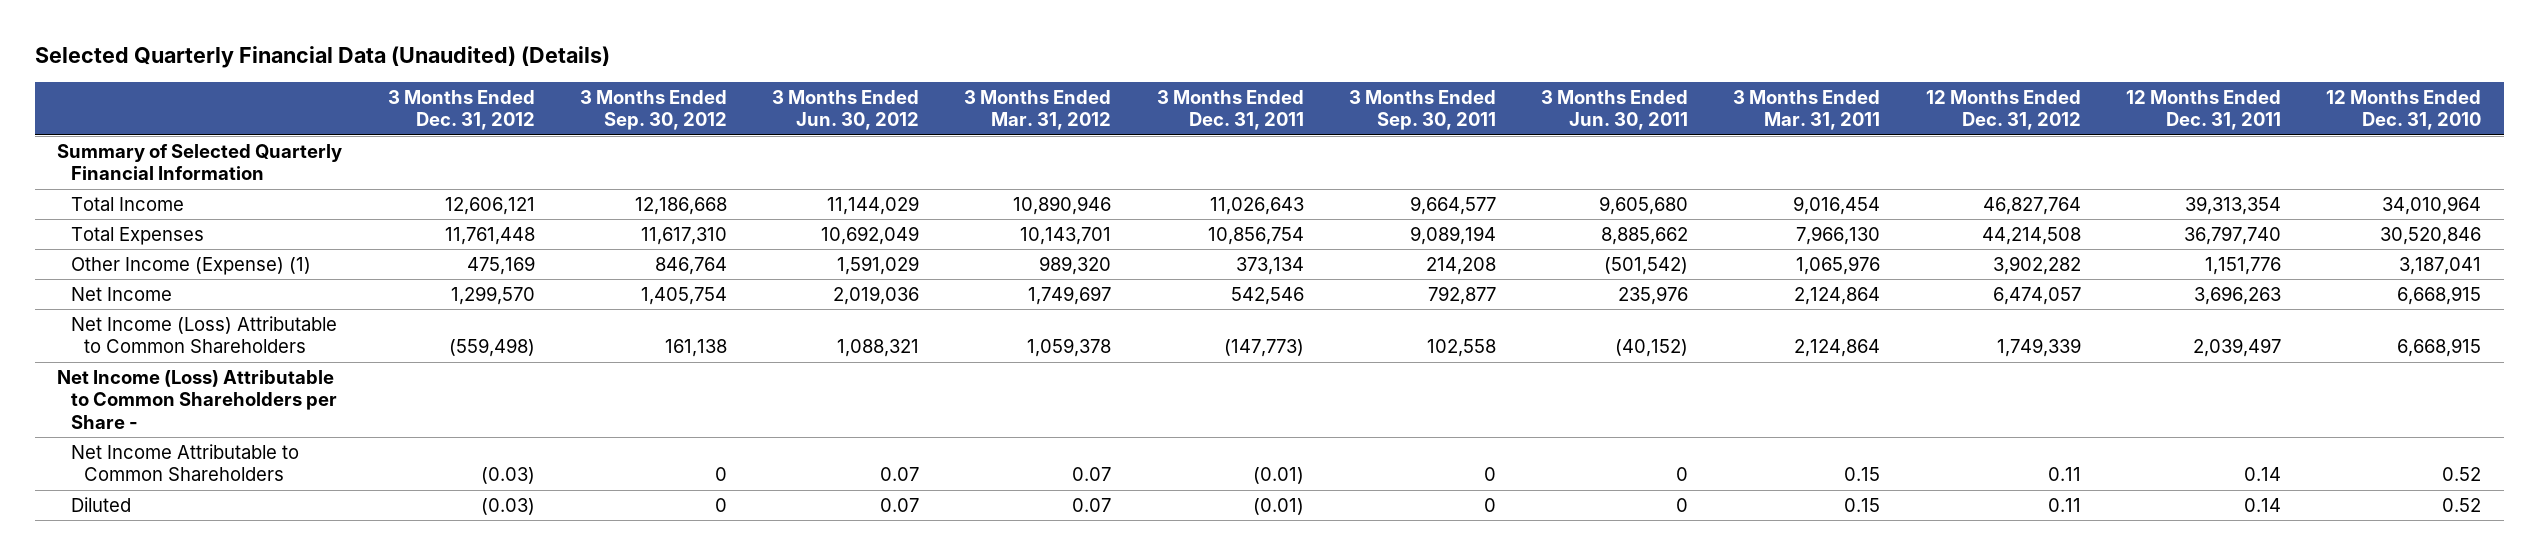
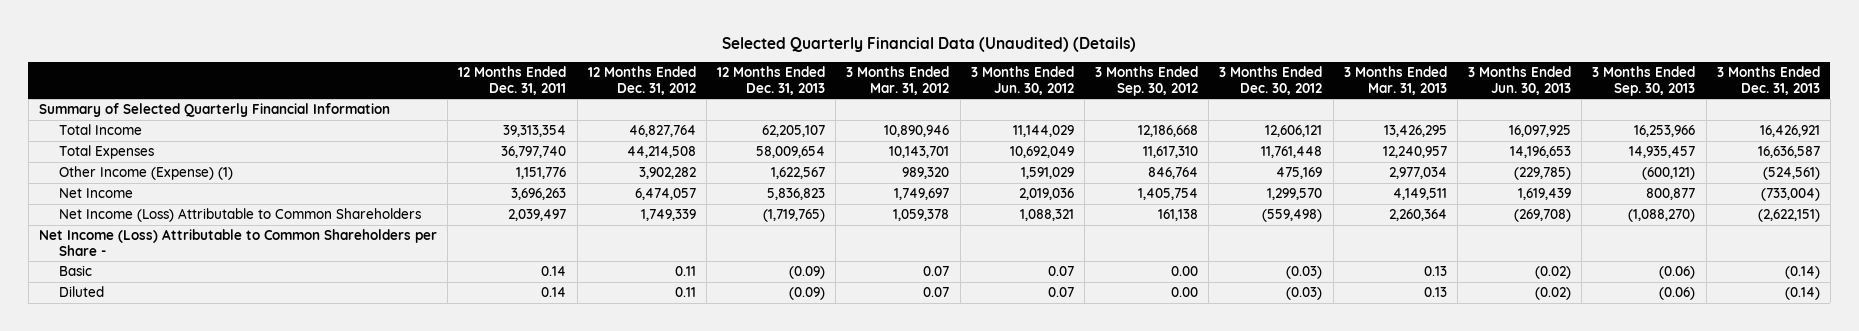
- | 3 Months Ended Dec. 31, 2012 | 3 Months Ended Sep. 30, 2012 | 3 Months Ended Jun. 30, 2012 | 3 Months Ended Mar. 31, 2012 | 3 Months Ended Dec. 31, 2011 | 3 Months Ended Sep. 30, 2011 | 3 Months Ended Jun. 30, 2011 | 3 Months Ended Mar. 31, 2011 | 12 Months Ended Dec. 31, 2012 | 12 Months Ended Dec. 31, 2011 | 12 Months Ended Dec. 31, 2010
+ | 12 Months Ended Dec. 31, 2011 | 12 Months Ended Dec. 31, 2012 | 12 Months Ended Dec. 31, 2013 | 3 Months Ended Mar. 31, 2012 | 3 Months Ended Jun. 30, 2012 | 3 Months Ended Sep. 30, 2012 | 3 Months Ended Dec. 30, 2012 | 3 Months Ended Mar. 31, 2013 | 3 Months Ended Jun. 30, 2013 | 3 Months Ended Sep. 30, 2013 | 3 Months Ended Dec. 31, 2013
- Net Income Attributable to Common Shareholders | (0.03) | 0 | 0.07 | 0.07 | (0.01) | 0 | 0 | 0.15 | 0.11 | 0.14 | 0.52
- Diluted | (0.03) | 0 | 0.07 | 0.07 | (0.01) | 0 | 0 | 0.15 | 0.11 | 0.14 | 0.52
+ Basic | 0.14 | 0.11 | (0.09) | 0.07 | 0.07 | 0.00 | (0.03) | 0.13 | (0.02) | (0.06) | (0.14)
+ Diluted | 0.14 | 0.11 | (0.09) | 0.07 | 0.07 | 0.00 | (0.03) | 0.13 | (0.02) | (0.06) | (0.14)

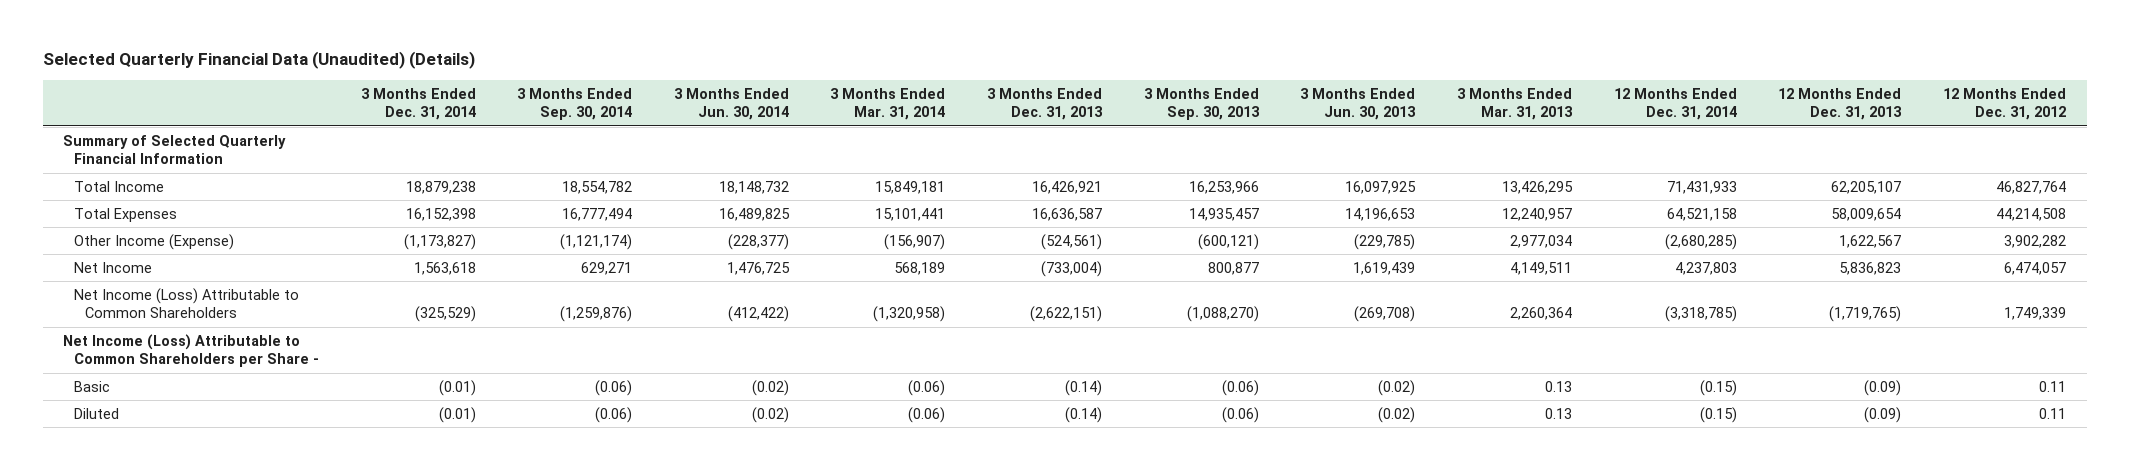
- | 12 Months Ended Dec. 31, 2011 | 12 Months Ended Dec. 31, 2012 | 12 Months Ended Dec. 31, 2013 | 3 Months Ended Mar. 31, 2012 | 3 Months Ended Jun. 30, 2012 | 3 Months Ended Sep. 30, 2012 | 3 Months Ended Dec. 30, 2012 | 3 Months Ended Mar. 31, 2013 | 3 Months Ended Jun. 30, 2013 | 3 Months Ended Sep. 30, 2013 | 3 Months Ended Dec. 31, 2013
+ | 3 Months Ended Dec. 31, 2014 | 3 Months Ended Sep. 30, 2014 | 3 Months Ended Jun. 30, 2014 | 3 Months Ended Mar. 31, 2014 | 3 Months Ended Dec. 31, 2013 | 3 Months Ended Sep. 30, 2013 | 3 Months Ended Jun. 30, 2013 | 3 Months Ended Mar. 31, 2013 | 12 Months Ended Dec. 31, 2014 | 12 Months Ended Dec. 31, 2013 | 12 Months Ended Dec. 31, 2012
- Other Income (Expense) (1) | 1,151,776 | 3,902,282 | 1,622,567 | 989,320 | 1,591,029 | 846,764 | 475,169 | 2,977,034 | (229,785) | (600,121) | (524,561)
+ Other Income (Expense) | (1,173,827) | (1,121,174) | (228,377) | (156,907) | (524,561) | (600,121) | (229,785) | 2,977,034 | (2,680,285) | 1,622,567 | 3,902,282

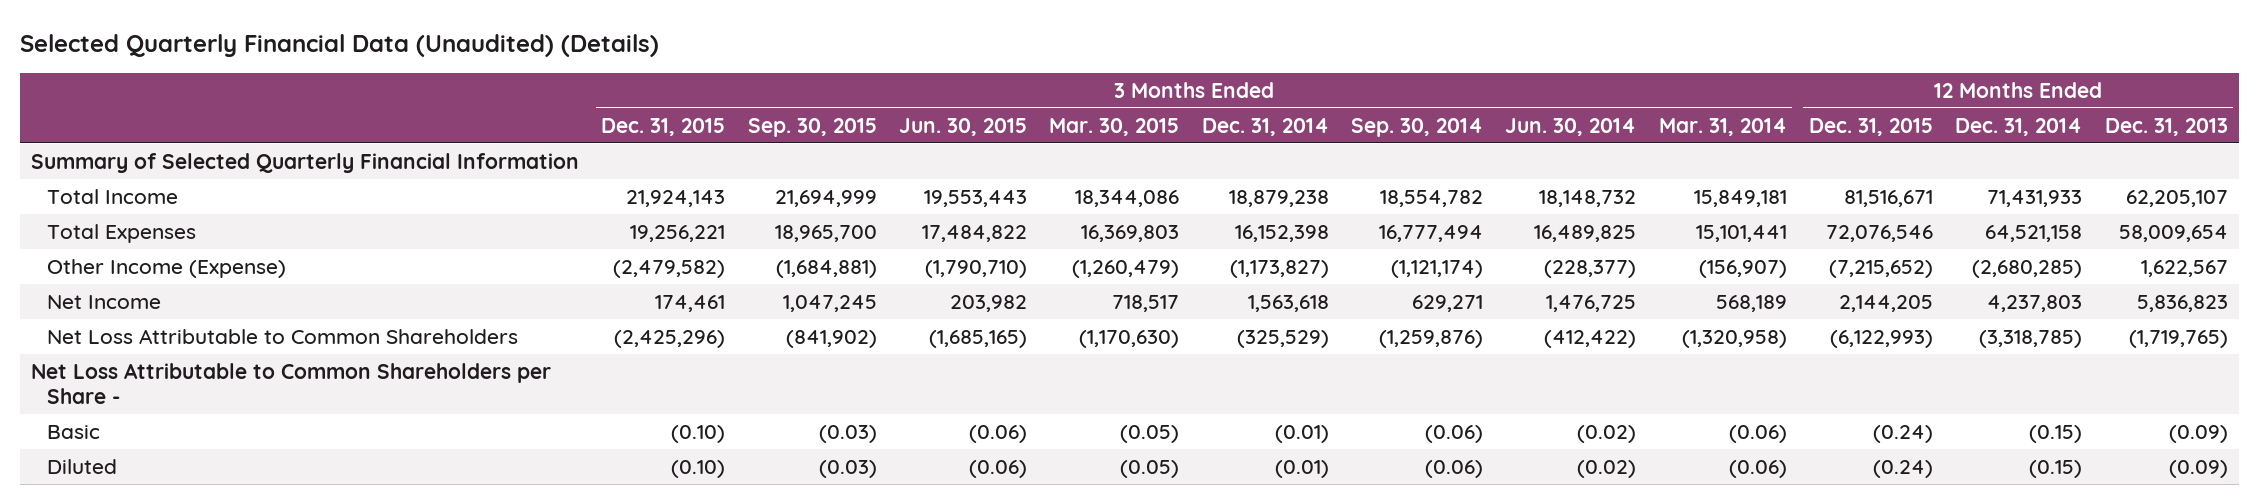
- | 3 Months Ended Dec. 31, 2014 | 3 Months Ended Sep. 30, 2014 | 3 Months Ended Jun. 30, 2014 | 3 Months Ended Mar. 31, 2014 | 3 Months Ended Dec. 31, 2013 | 3 Months Ended Sep. 30, 2013 | 3 Months Ended Jun. 30, 2013 | 3 Months Ended Mar. 31, 2013 | 12 Months Ended Dec. 31, 2014 | 12 Months Ended Dec. 31, 2013 | 12 Months Ended Dec. 31, 2012
+ | 3 Months Ended Dec. 31, 2015 | 3 Months Ended Sep. 30, 2015 | 3 Months Ended Jun. 30, 2015 | 3 Months Ended Mar. 30, 2015 | 3 Months Ended Dec. 31, 2014 | 3 Months Ended Sep. 30, 2014 | 3 Months Ended Jun. 30, 2014 | 3 Months Ended Mar. 31, 2014 | 12 Months Ended Dec. 31, 2015 | 12 Months Ended Dec. 31, 2014 | 12 Months Ended Dec. 31, 2013
- Net Income (Loss) Attributable to Common Shareholders | (325,529) | (1,259,876) | (412,422) | (1,320,958) | (2,622,151) | (1,088,270) | (269,708) | 2,260,364 | (3,318,785) | (1,719,765) | 1,749,339
- Net Income (Loss) Attributable to Common Shareholders per Share -
+ Net Loss Attributable to Common Shareholders | (2,425,296) | (841,902) | (1,685,165) | (1,170,630) | (325,529) | (1,259,876) | (412,422) | (1,320,958) | (6,122,993) | (3,318,785) | (1,719,765)
+ Net Loss Attributable to Common Shareholders per Share -

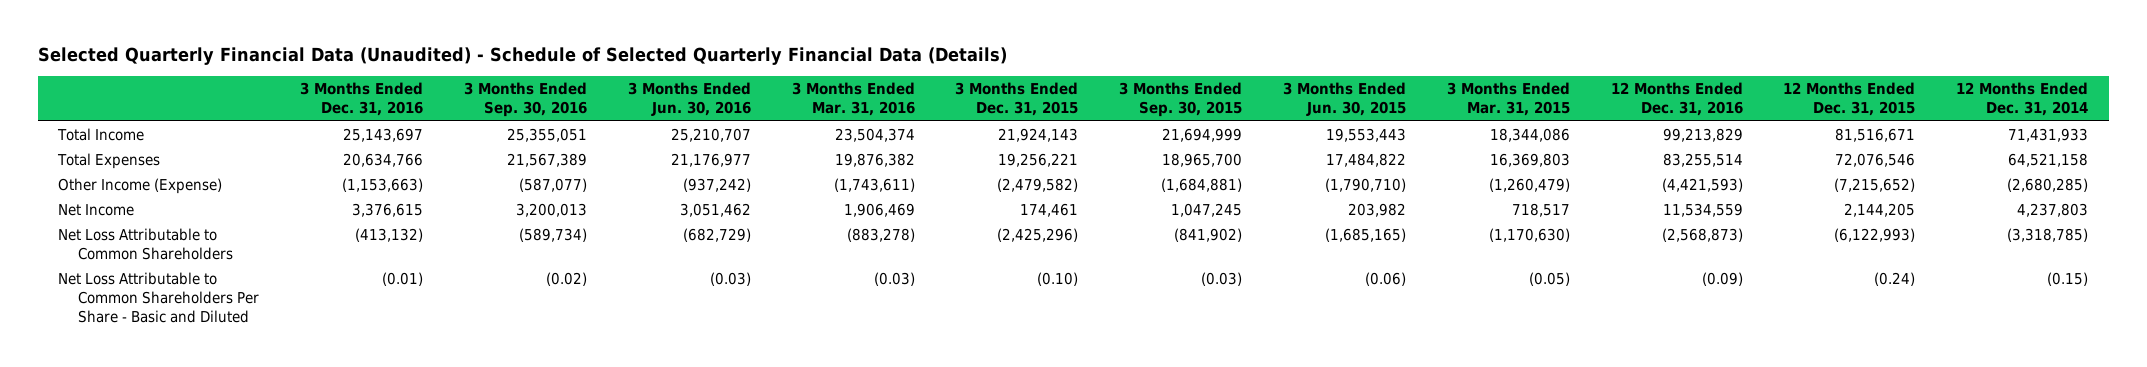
- Selected Quarterly Financial Data (Unaudited) (Details)
+ Selected Quarterly Financial Data (Unaudited) - Schedule of Selected Quarterly Financial Data (Details)
- | 3 Months Ended Dec. 31, 2015 | 3 Months Ended Sep. 30, 2015 | 3 Months Ended Jun. 30, 2015 | 3 Months Ended Mar. 30, 2015 | 3 Months Ended Dec. 31, 2014 | 3 Months Ended Sep. 30, 2014 | 3 Months Ended Jun. 30, 2014 | 3 Months Ended Mar. 31, 2014 | 12 Months Ended Dec. 31, 2015 | 12 Months Ended Dec. 31, 2014 | 12 Months Ended Dec. 31, 2013
+ | 3 Months Ended Dec. 31, 2016 | 3 Months Ended Sep. 30, 2016 | 3 Months Ended Jun. 30, 2016 | 3 Months Ended Mar. 31, 2016 | 3 Months Ended Dec. 31, 2015 | 3 Months Ended Sep. 30, 2015 | 3 Months Ended Jun. 30, 2015 | 3 Months Ended Mar. 31, 2015 | 12 Months Ended Dec. 31, 2016 | 12 Months Ended Dec. 31, 2015 | 12 Months Ended Dec. 31, 2014
- Summary of Selected Quarterly Financial Information
- Net Loss Attributable to Common Shareholders per Share -
- Basic | (0.10) | (0.03) | (0.06) | (0.05) | (0.01) | (0.06) | (0.02) | (0.06) | (0.24) | (0.15) | (0.09)
- Diluted | (0.10) | (0.03) | (0.06) | (0.05) | (0.01) | (0.06) | (0.02) | (0.06) | (0.24) | (0.15) | (0.09)
+ Net Loss Attributable to Common Shareholders Per Share - Basic and Diluted | (0.01) | (0.02) | (0.03) | (0.03) | (0.10) | (0.03) | (0.06) | (0.05) | (0.09) | (0.24) | (0.15)

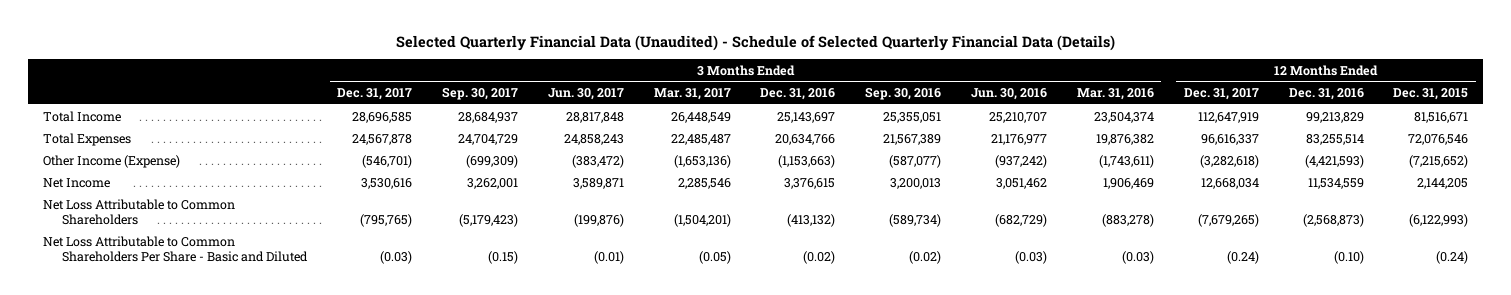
- | 3 Months Ended Dec. 31, 2016 | 3 Months Ended Sep. 30, 2016 | 3 Months Ended Jun. 30, 2016 | 3 Months Ended Mar. 31, 2016 | 3 Months Ended Dec. 31, 2015 | 3 Months Ended Sep. 30, 2015 | 3 Months Ended Jun. 30, 2015 | 3 Months Ended Mar. 31, 2015 | 12 Months Ended Dec. 31, 2016 | 12 Months Ended Dec. 31, 2015 | 12 Months Ended Dec. 31, 2014
+ | 3 Months Ended Dec. 31, 2017 | 3 Months Ended Sep. 30, 2017 | 3 Months Ended Jun. 30, 2017 | 3 Months Ended Mar. 31, 2017 | 3 Months Ended Dec. 31, 2016 | 3 Months Ended Sep. 30, 2016 | 3 Months Ended Jun. 30, 2016 | 3 Months Ended Mar. 31, 2016 | 12 Months Ended Dec. 31, 2017 | 12 Months Ended Dec. 31, 2016 | 12 Months Ended Dec. 31, 2015
- Net Loss Attributable to Common Shareholders Per Share - Basic and Diluted | (0.01) | (0.02) | (0.03) | (0.03) | (0.10) | (0.03) | (0.06) | (0.05) | (0.09) | (0.24) | (0.15)
+ Net Loss Attributable to Common Shareholders Per Share - Basic and Diluted | (0.03) | (0.15) | (0.01) | (0.05) | (0.02) | (0.02) | (0.03) | (0.03) | (0.24) | (0.10) | (0.24)

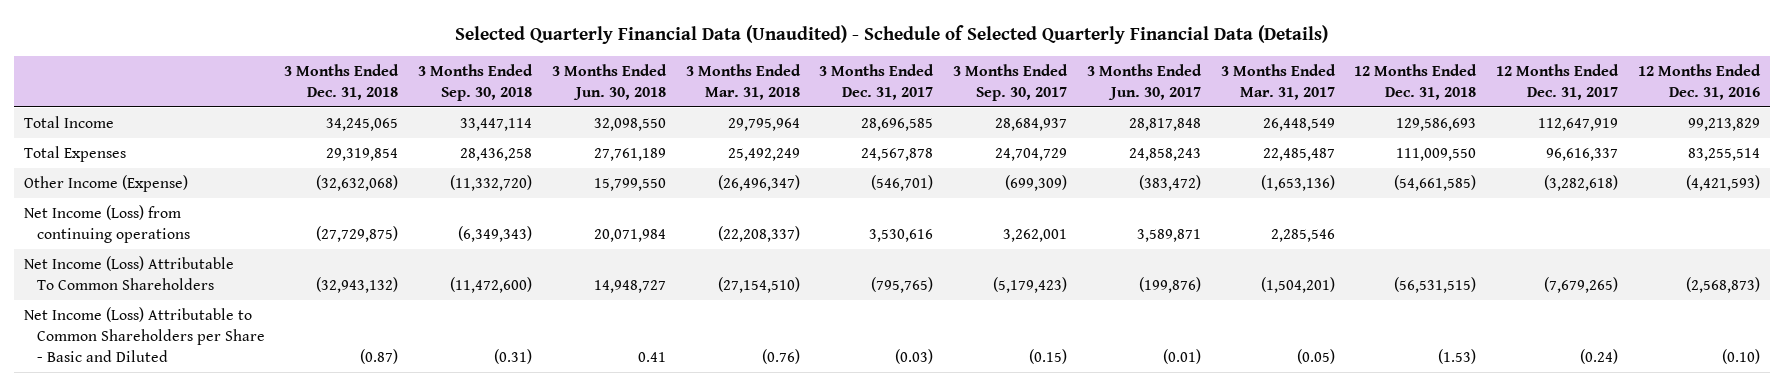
- | 3 Months Ended Dec. 31, 2017 | 3 Months Ended Sep. 30, 2017 | 3 Months Ended Jun. 30, 2017 | 3 Months Ended Mar. 31, 2017 | 3 Months Ended Dec. 31, 2016 | 3 Months Ended Sep. 30, 2016 | 3 Months Ended Jun. 30, 2016 | 3 Months Ended Mar. 31, 2016 | 12 Months Ended Dec. 31, 2017 | 12 Months Ended Dec. 31, 2016 | 12 Months Ended Dec. 31, 2015
+ | 3 Months Ended Dec. 31, 2018 | 3 Months Ended Sep. 30, 2018 | 3 Months Ended Jun. 30, 2018 | 3 Months Ended Mar. 31, 2018 | 3 Months Ended Dec. 31, 2017 | 3 Months Ended Sep. 30, 2017 | 3 Months Ended Jun. 30, 2017 | 3 Months Ended Mar. 31, 2017 | 12 Months Ended Dec. 31, 2018 | 12 Months Ended Dec. 31, 2017 | 12 Months Ended Dec. 31, 2016
- Net Income | 3,530,616 | 3,262,001 | 3,589,871 | 2,285,546 | 3,376,615 | 3,200,013 | 3,051,462 | 1,906,469 | 12,668,034 | 11,534,559 | 2,144,205
- Net Loss Attributable to Common Shareholders | (795,765) | (5,179,423) | (199,876) | (1,504,201) | (413,132) | (589,734) | (682,729) | (883,278) | (7,679,265) | (2,568,873) | (6,122,993)
- Net Loss Attributable to Common Shareholders Per Share - Basic and Diluted | (0.03) | (0.15) | (0.01) | (0.05) | (0.02) | (0.02) | (0.03) | (0.03) | (0.24) | (0.10) | (0.24)
+ Net Income (Loss) from continuing operations | (27,729,875) | (6,349,343) | 20,071,984 | (22,208,337) | 3,530,616 | 3,262,001 | 3,589,871 | 2,285,546 | | |
+ Net Income (Loss) Attributable To Common Shareholders | (32,943,132) | (11,472,600) | 14,948,727 | (27,154,510) | (795,765) | (5,179,423) | (199,876) | (1,504,201) | (56,531,515) | (7,679,265) | (2,568,873)
+ Net Income (Loss) Attributable to Common Shareholders per Share - Basic and Diluted | (0.87) | (0.31) | 0.41 | (0.76) | (0.03) | (0.15) | (0.01) | (0.05) | (1.53) | (0.24) | (0.10)

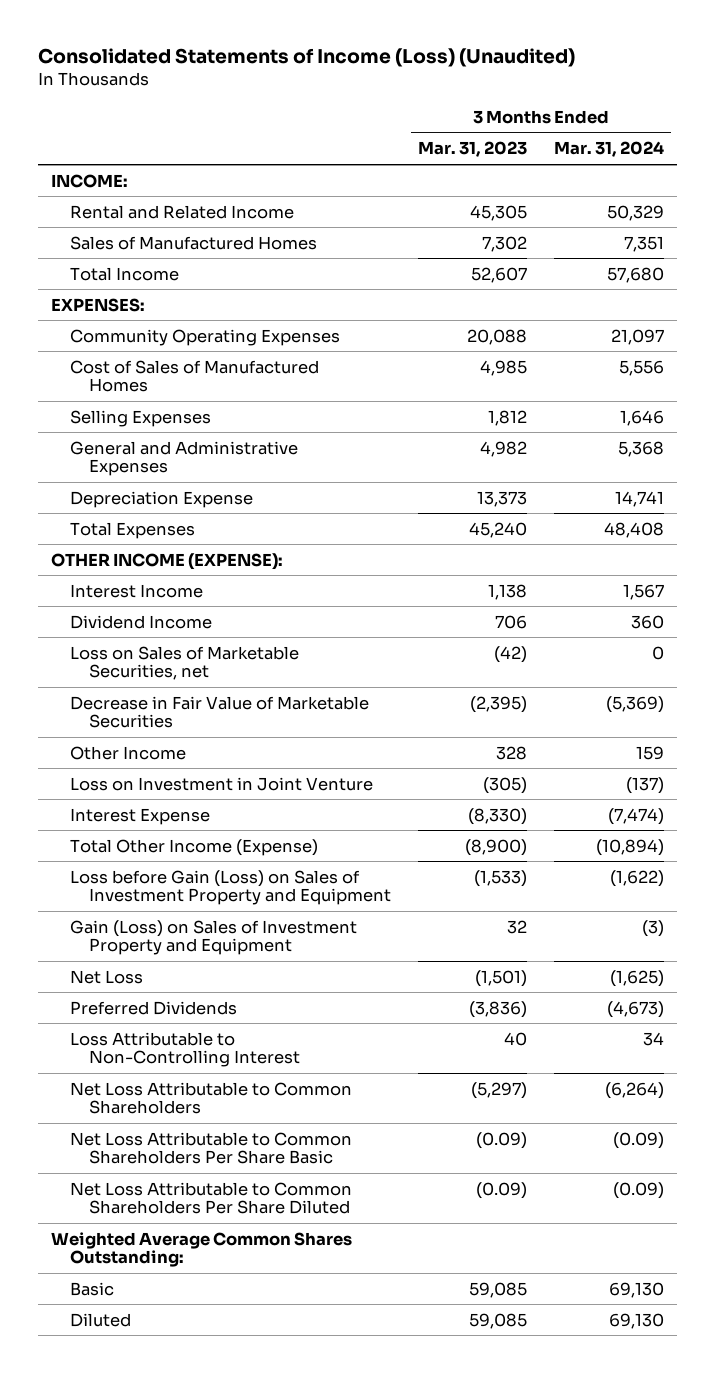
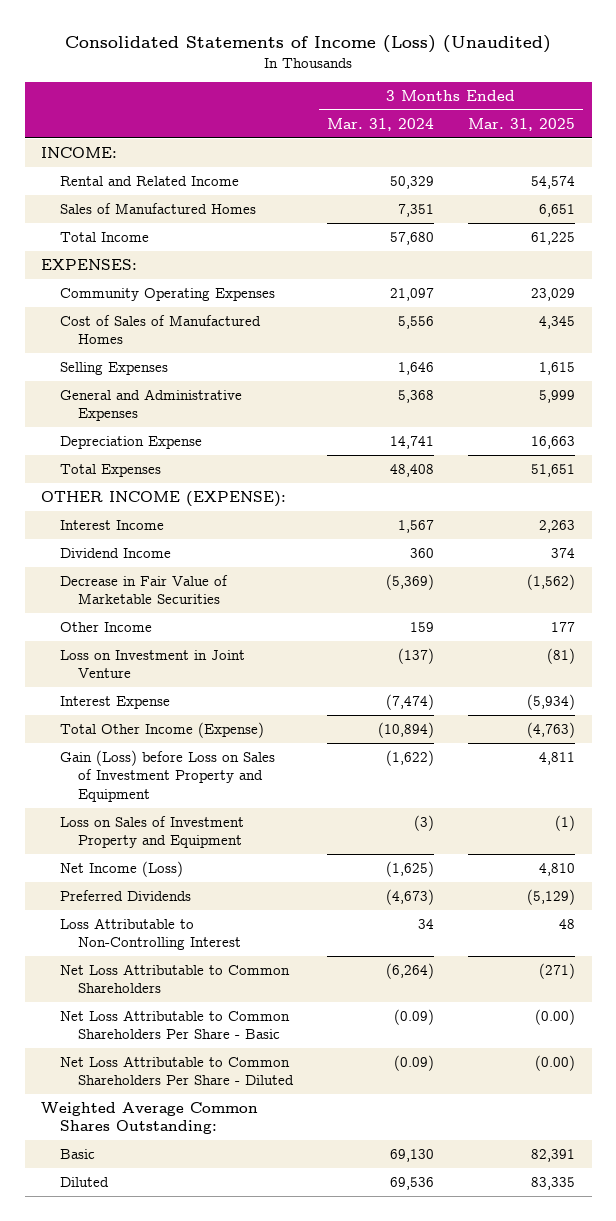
- | 3 Months Ended Mar. 31, 2023 | 3 Months Ended Mar. 31, 2024
+ | 3 Months Ended Mar. 31, 2024 | 3 Months Ended Mar. 31, 2025
- Loss on Sales of Marketable Securities, net | (42) | 0
- Loss before Gain (Loss) on Sales of Investment Property and Equipment | (1,533) | (1,622)
- Gain (Loss) on Sales of Investment Property and Equipment | 32 | (3)
- Net Loss | (1,501) | (1,625)
+ Gain (Loss) before Loss on Sales of Investment Property and Equipment | (1,622) | 4,811
+ Loss on Sales of Investment Property and Equipment | (3) | (1)
+ Net Income (Loss) | (1,625) | 4,810
- Net Loss Attributable to Common Shareholders Per Share Basic | (0.09) | (0.09)
- Net Loss Attributable to Common Shareholders Per Share Diluted | (0.09) | (0.09)
+ Net Loss Attributable to Common Shareholders Per Share - Basic | (0.09) | (0.00)
+ Net Loss Attributable to Common Shareholders Per Share - Diluted | (0.09) | (0.00)
- Diluted | 59,085 | 69,130
+ Diluted | 69,536 | 83,335

